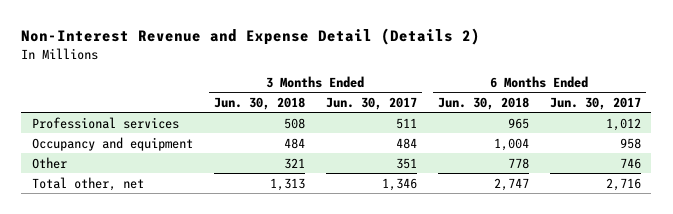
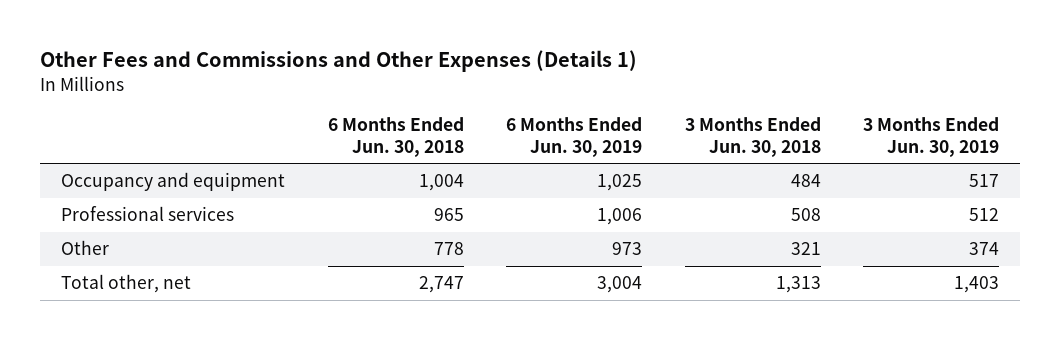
- Non-Interest Revenue and Expense Detail (Details 2)
+ Other Fees and Commissions and Other Expenses (Details 1)
- | 3 Months Ended Jun. 30, 2018 | 3 Months Ended Jun. 30, 2017 | 6 Months Ended Jun. 30, 2018 | 6 Months Ended Jun. 30, 2017
+ | 6 Months Ended Jun. 30, 2018 | 6 Months Ended Jun. 30, 2019 | 3 Months Ended Jun. 30, 2018 | 3 Months Ended Jun. 30, 2019
moved down: Professional services | 965 | 1,006 | 508 | 512

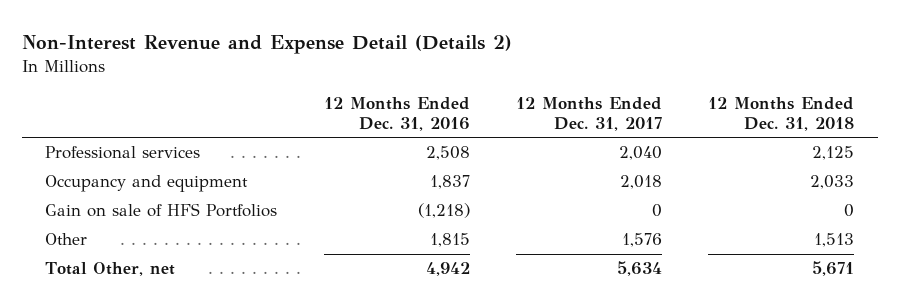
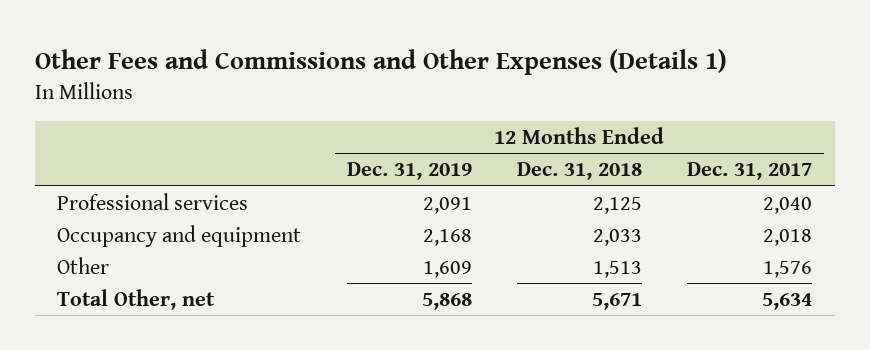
- Non-Interest Revenue and Expense Detail (Details 2)
+ Other Fees and Commissions and Other Expenses (Details 1)
- | 12 Months Ended Dec. 31, 2016 | 12 Months Ended Dec. 31, 2017 | 12 Months Ended Dec. 31, 2018
+ | 12 Months Ended Dec. 31, 2019 | 12 Months Ended Dec. 31, 2018 | 12 Months Ended Dec. 31, 2017
- Gain on sale of HFS Portfolios | (1,218) | 0 | 0

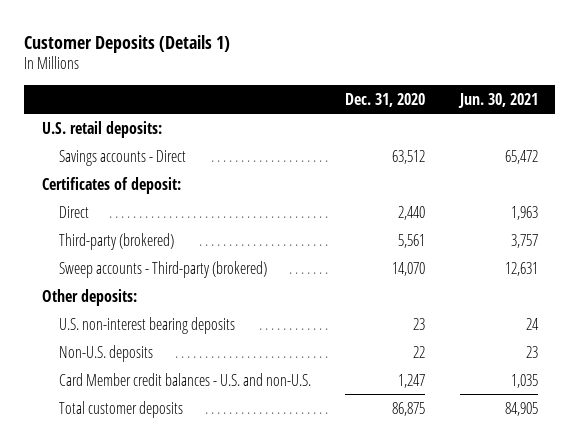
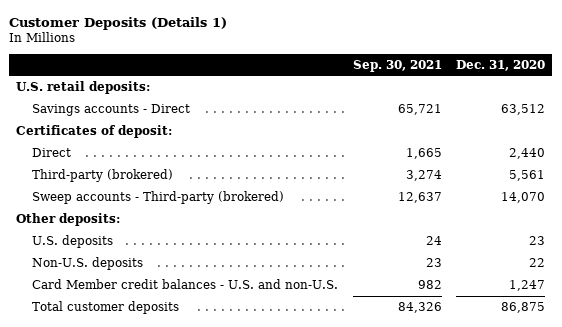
- | Dec. 31, 2020 | Jun. 30, 2021
+ | Sep. 30, 2021 | Dec. 31, 2020
- U.S. non-interest bearing deposits | 23 | 24
+ U.S. deposits | 24 | 23

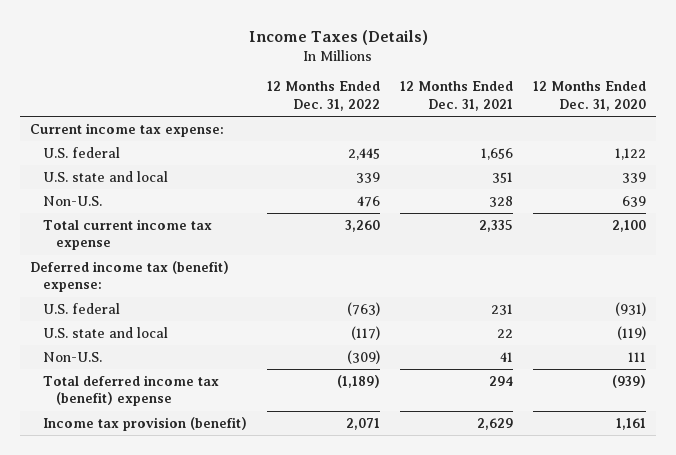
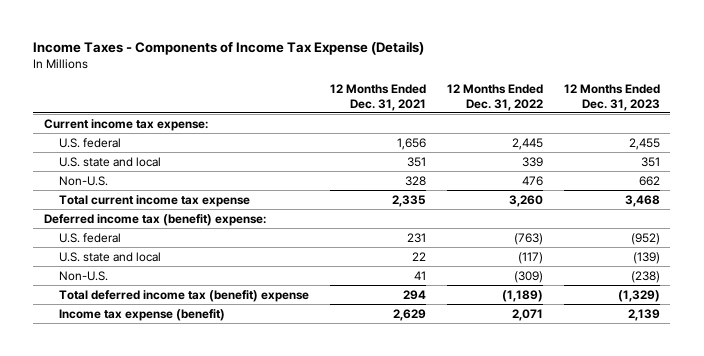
- Income Taxes (Details)
+ Income Taxes - Components of Income Tax Expense (Details)
- | 12 Months Ended Dec. 31, 2022 | 12 Months Ended Dec. 31, 2021 | 12 Months Ended Dec. 31, 2020
+ | 12 Months Ended Dec. 31, 2021 | 12 Months Ended Dec. 31, 2022 | 12 Months Ended Dec. 31, 2023
- Income tax provision (benefit) | 2,071 | 2,629 | 1,161
+ Income tax expense (benefit) | 2,629 | 2,071 | 2,139

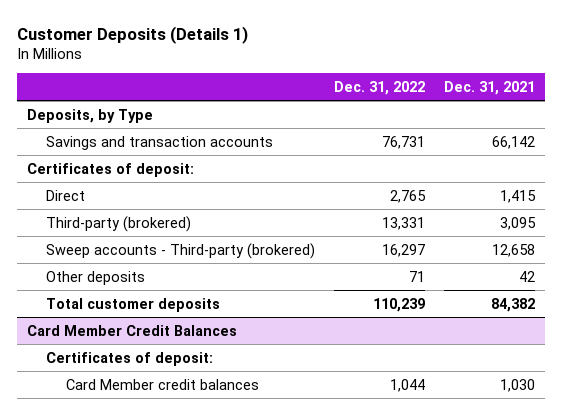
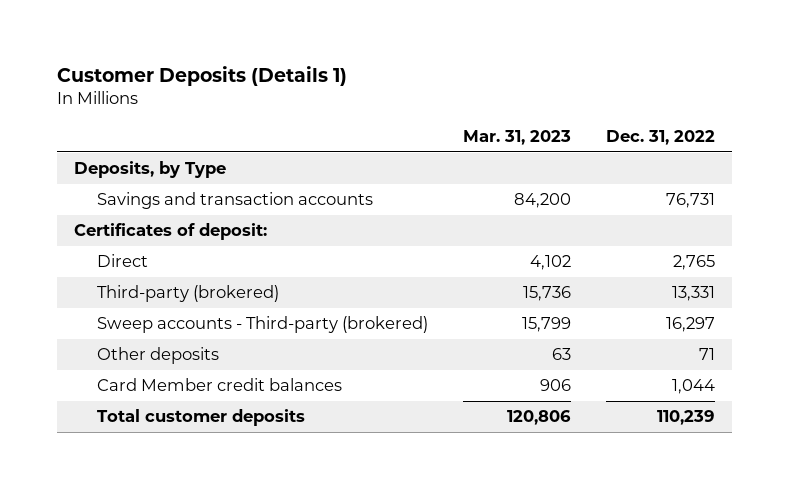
- | Dec. 31, 2022 | Dec. 31, 2021
+ | Mar. 31, 2023 | Dec. 31, 2022
- Card Member Credit Balances
- Certificates of deposit:
moved down: Total customer deposits | 120,806 | 110,239

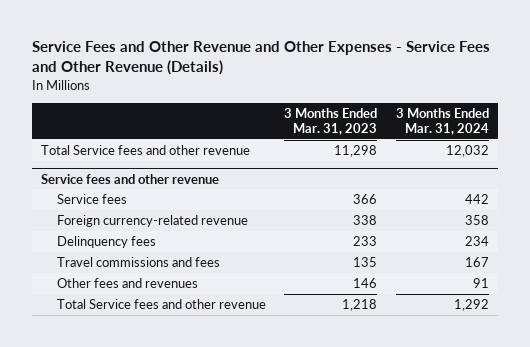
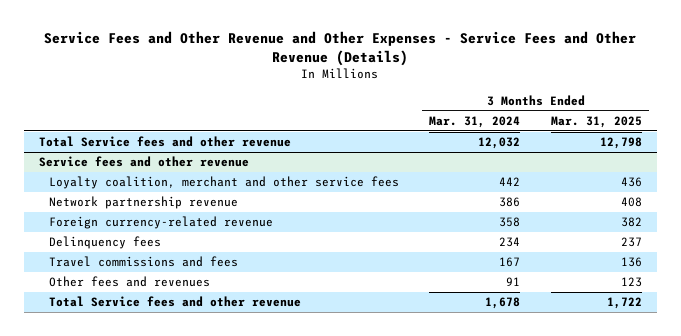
- | 3 Months Ended Mar. 31, 2023 | 3 Months Ended Mar. 31, 2024
+ | 3 Months Ended Mar. 31, 2024 | 3 Months Ended Mar. 31, 2025
@ Service fees and other revenue
- Service fees | 366 | 442
+ Loyalty coalition, merchant and other service fees | 442 | 436
+ Network partnership revenue | 386 | 408
- Total Service fees and other revenue | 1,218 | 1,292
+ Total Service fees and other revenue | 1,678 | 1,722

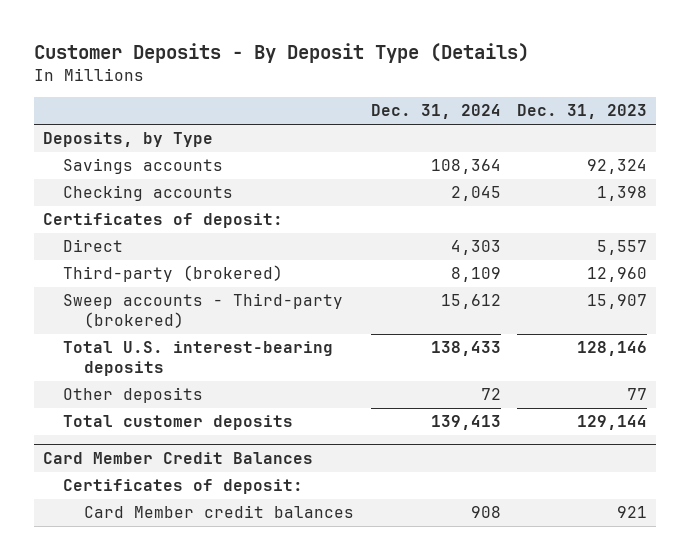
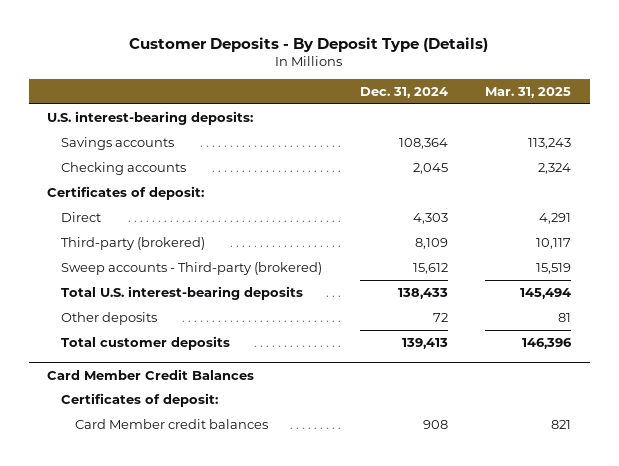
- | Dec. 31, 2024 | Dec. 31, 2023
+ | Dec. 31, 2024 | Mar. 31, 2025
- Deposits, by Type
+ U.S. interest-bearing deposits:

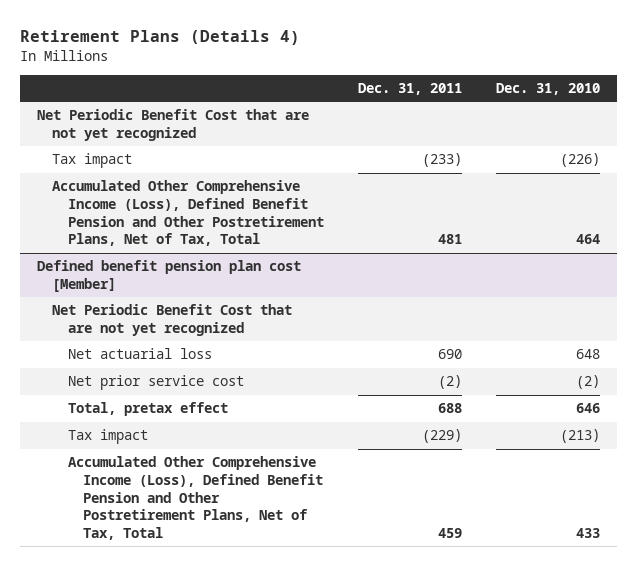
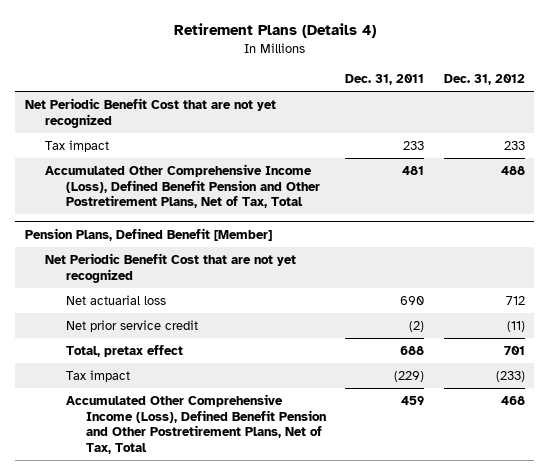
- | Dec. 31, 2011 | Dec. 31, 2010
+ | Dec. 31, 2011 | Dec. 31, 2012
- Tax impact | (233) | (226)
+ Tax impact | 233 | 233
- Defined benefit pension plan cost [Member]
+ Pension Plans, Defined Benefit [Member]
- Net prior service cost | (2) | (2)
+ Net prior service credit | (2) | (11)

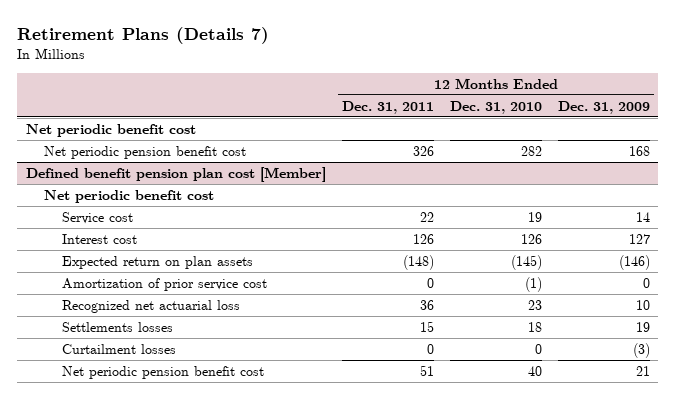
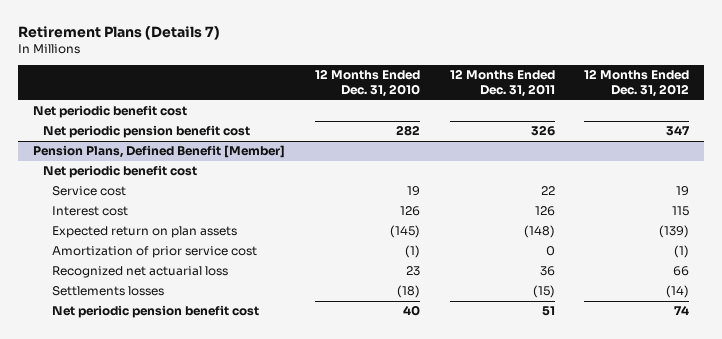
- | 12 Months Ended Dec. 31, 2011 | 12 Months Ended Dec. 31, 2010 | 12 Months Ended Dec. 31, 2009
+ | 12 Months Ended Dec. 31, 2010 | 12 Months Ended Dec. 31, 2011 | 12 Months Ended Dec. 31, 2012
- Defined benefit pension plan cost [Member]
+ Pension Plans, Defined Benefit [Member]
- Settlements losses | 15 | 18 | 19
- Curtailment losses | 0 | 0 | (3)
+ Settlements losses | (18) | (15) | (14)

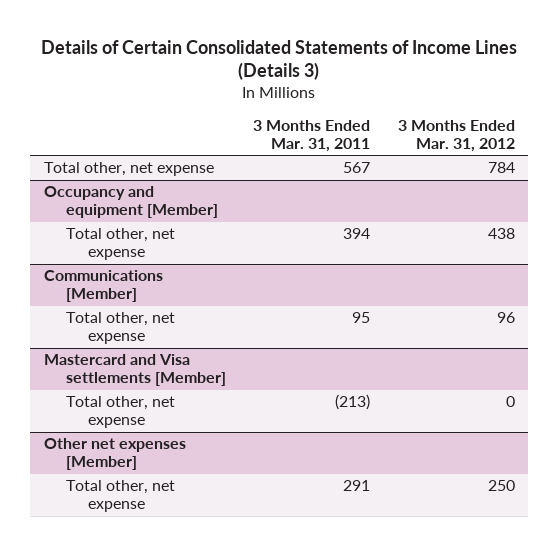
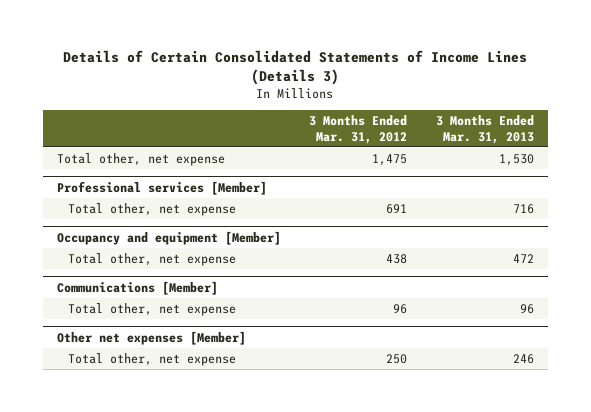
- | 3 Months Ended Mar. 31, 2011 | 3 Months Ended Mar. 31, 2012
+ | 3 Months Ended Mar. 31, 2012 | 3 Months Ended Mar. 31, 2013
- Total other, net expense | 567 | 784
+ Total other, net expense | 1,475 | 1,530
+ Professional services [Member]
+ Total other, net expense | 691 | 716
- Mastercard and Visa settlements [Member]
- Total other, net expense | (213) | 0

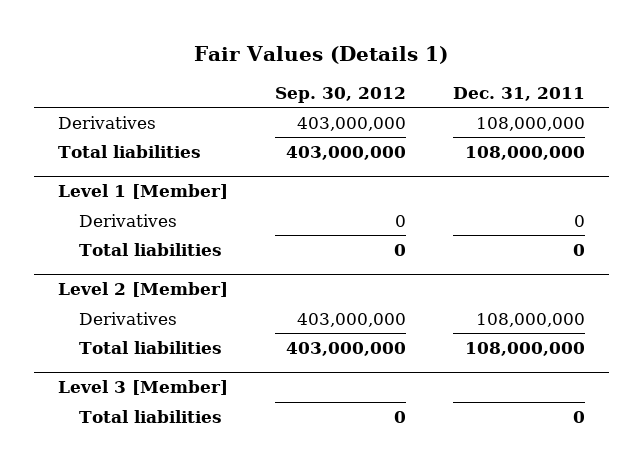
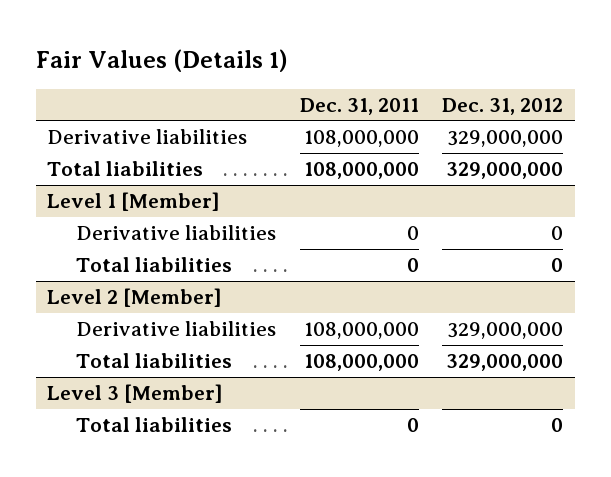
- | Sep. 30, 2012 | Dec. 31, 2011
+ | Dec. 31, 2011 | Dec. 31, 2012
- Derivatives | 403,000,000 | 108,000,000
+ Derivative liabilities | 108,000,000 | 329,000,000
@ Level 1 [Member]
- Derivatives | 0 | 0
+ Derivative liabilities | 0 | 0
@ Level 2 [Member]
- Derivatives | 403,000,000 | 108,000,000
+ Derivative liabilities | 108,000,000 | 329,000,000

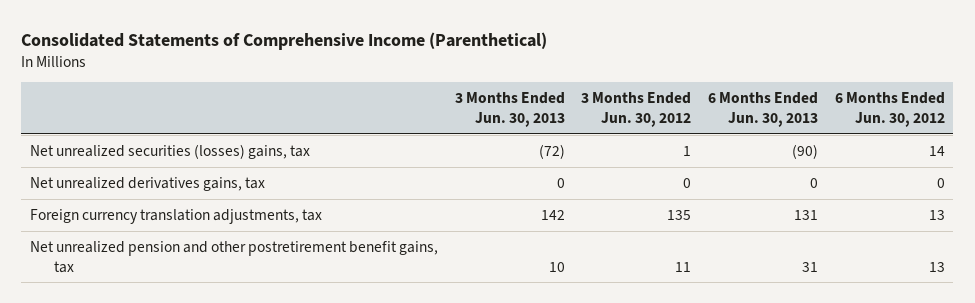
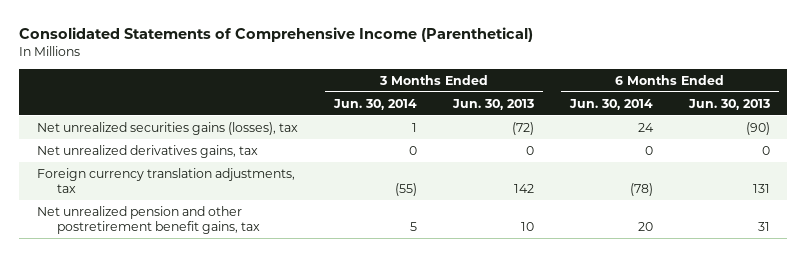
- | 3 Months Ended Jun. 30, 2013 | 3 Months Ended Jun. 30, 2012 | 6 Months Ended Jun. 30, 2013 | 6 Months Ended Jun. 30, 2012
+ | 3 Months Ended Jun. 30, 2014 | 3 Months Ended Jun. 30, 2013 | 6 Months Ended Jun. 30, 2014 | 6 Months Ended Jun. 30, 2013
- Net unrealized securities (losses) gains, tax | (72) | 1 | (90) | 14
+ Net unrealized securities gains (losses), tax | 1 | (72) | 24 | (90)

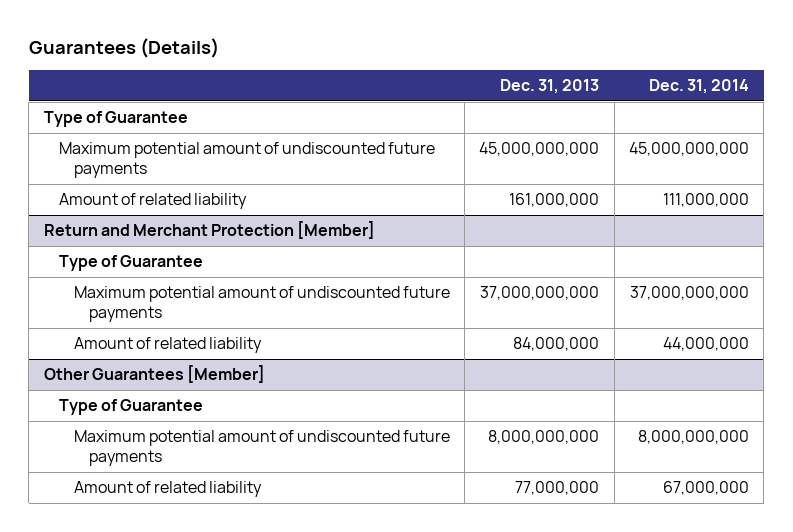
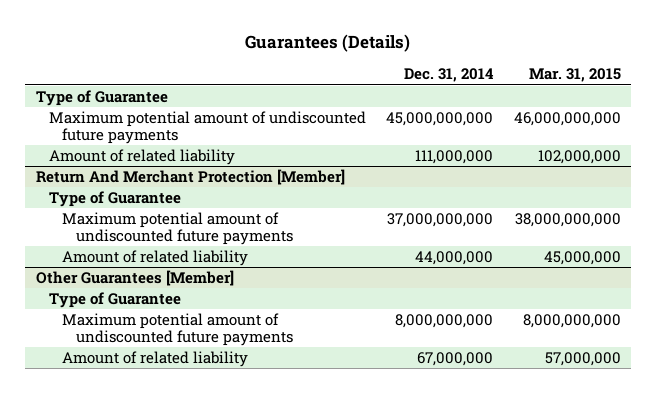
- | Dec. 31, 2013 | Dec. 31, 2014
+ | Dec. 31, 2014 | Mar. 31, 2015
- Return and Merchant Protection [Member]
+ Return And Merchant Protection [Member]

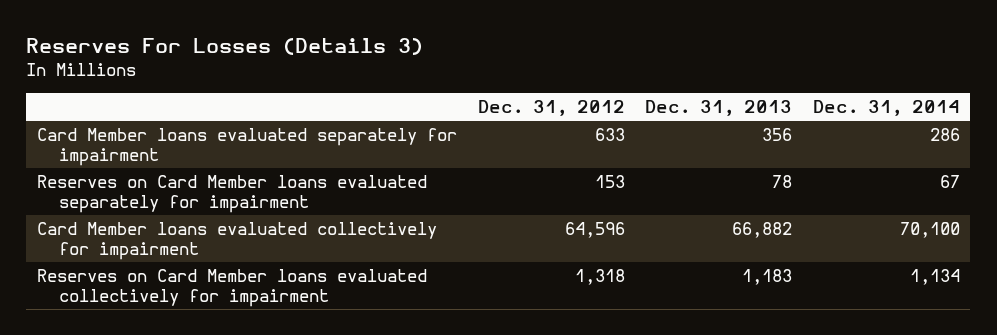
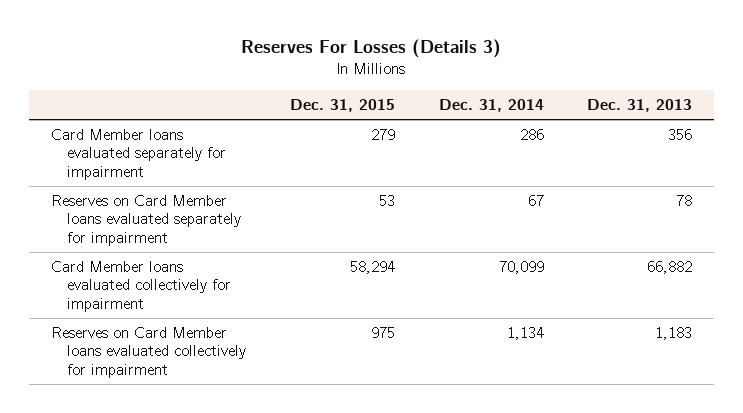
- | Dec. 31, 2012 | Dec. 31, 2013 | Dec. 31, 2014
+ | Dec. 31, 2015 | Dec. 31, 2014 | Dec. 31, 2013
- Card Member loans evaluated collectively for impairment | 64,596 | 66,882 | 70,100
+ Card Member loans evaluated collectively for impairment | 58,294 | 70,099 | 66,882

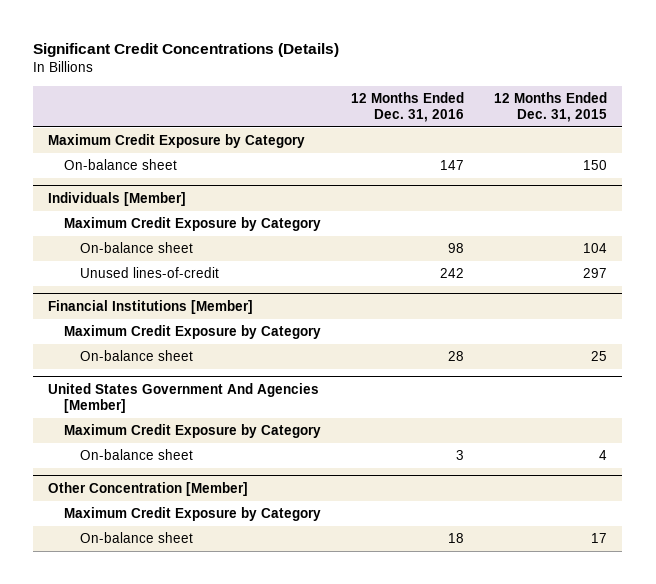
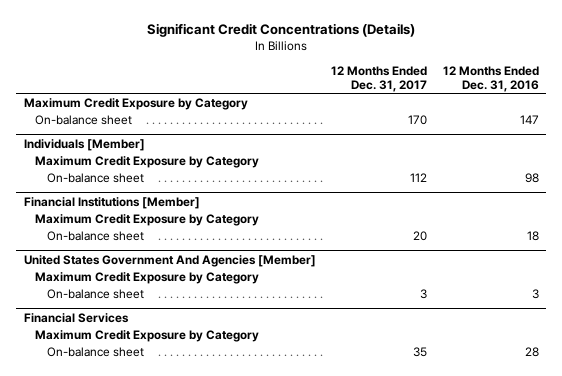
- | 12 Months Ended Dec. 31, 2016 | 12 Months Ended Dec. 31, 2015
+ | 12 Months Ended Dec. 31, 2017 | 12 Months Ended Dec. 31, 2016
@ Individuals [Member]
- Unused lines-of-credit | 242 | 297
@ Financial Institutions [Member]
- On-balance sheet | 28 | 25
+ On-balance sheet | 20 | 18
- Other Concentration [Member]
+ Financial Services
- On-balance sheet | 18 | 17
+ On-balance sheet | 35 | 28

